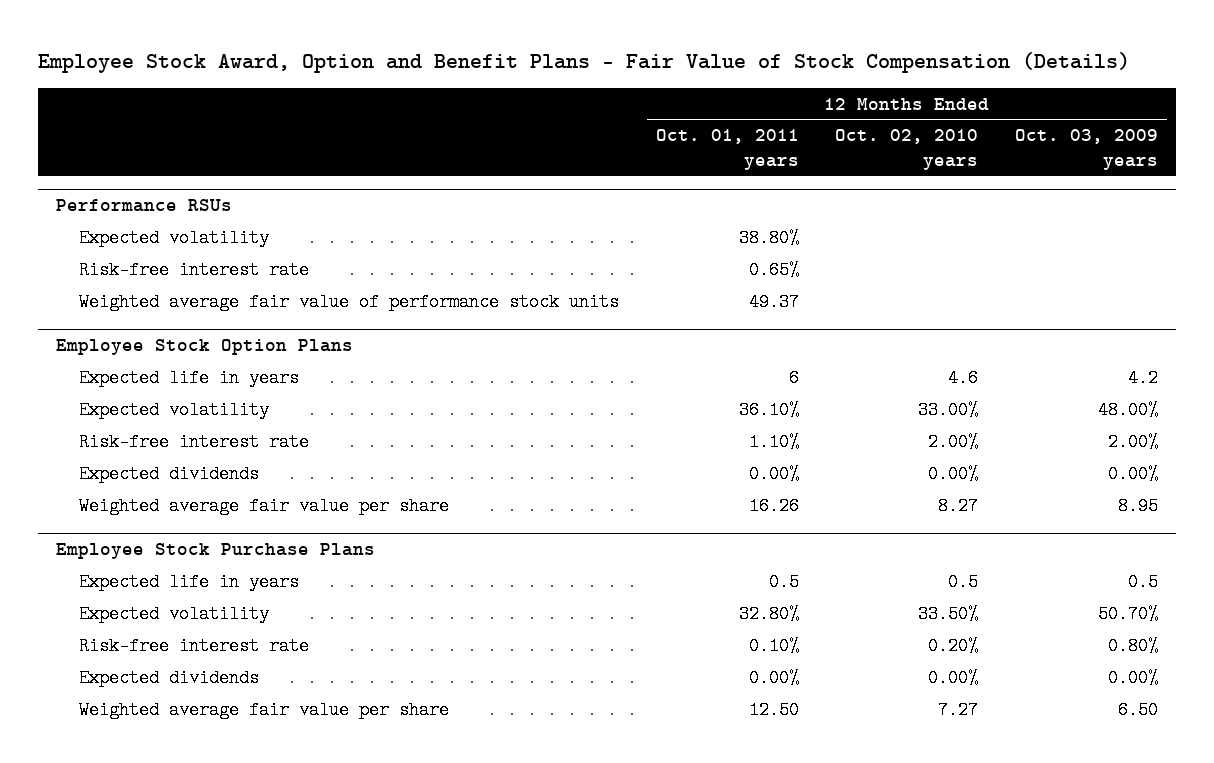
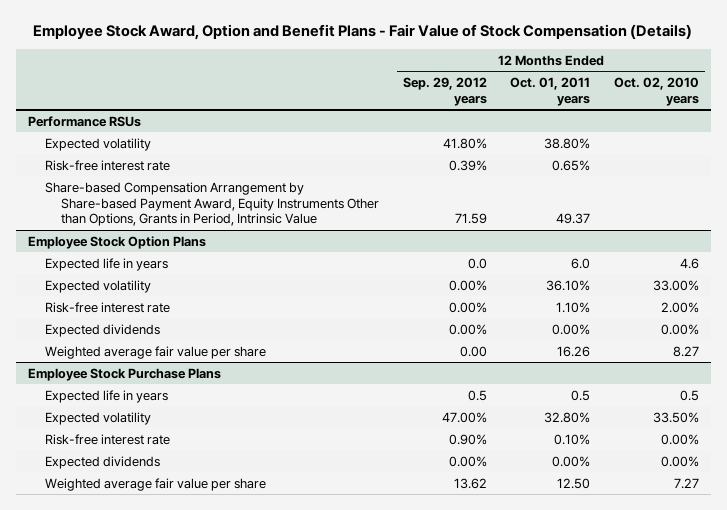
- | 12 Months Ended Oct. 01, 2011 years | 12 Months Ended Oct. 02, 2010 years | 12 Months Ended Oct. 03, 2009 years
+ | 12 Months Ended Sep. 29, 2012 years | 12 Months Ended Oct. 01, 2011 years | 12 Months Ended Oct. 02, 2010 years
@ Performance RSUs
- Weighted average fair value of performance stock units | 49.37 | |
+ Share-based Compensation Arrangement by Share-based Payment Award, Equity Instruments Other than Options, Grants in Period, Intrinsic Value | 71.59 | 49.37 |
@ Employee Stock Option Plans
- Expected life in years | 6 | 4.6 | 4.2
+ Expected life in years | 0.0 | 6.0 | 4.6
@ Employee Stock Purchase Plans
- Risk-free interest rate | 0.10% | 0.20% | 0.80%
+ Risk-free interest rate | 0.90% | 0.10% | 0.00%

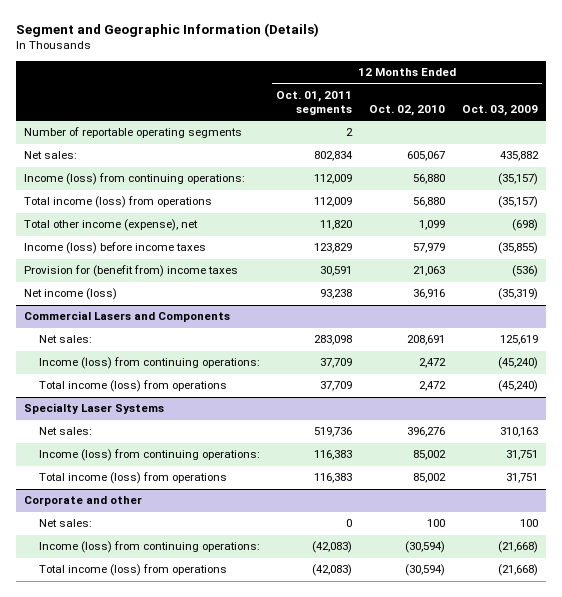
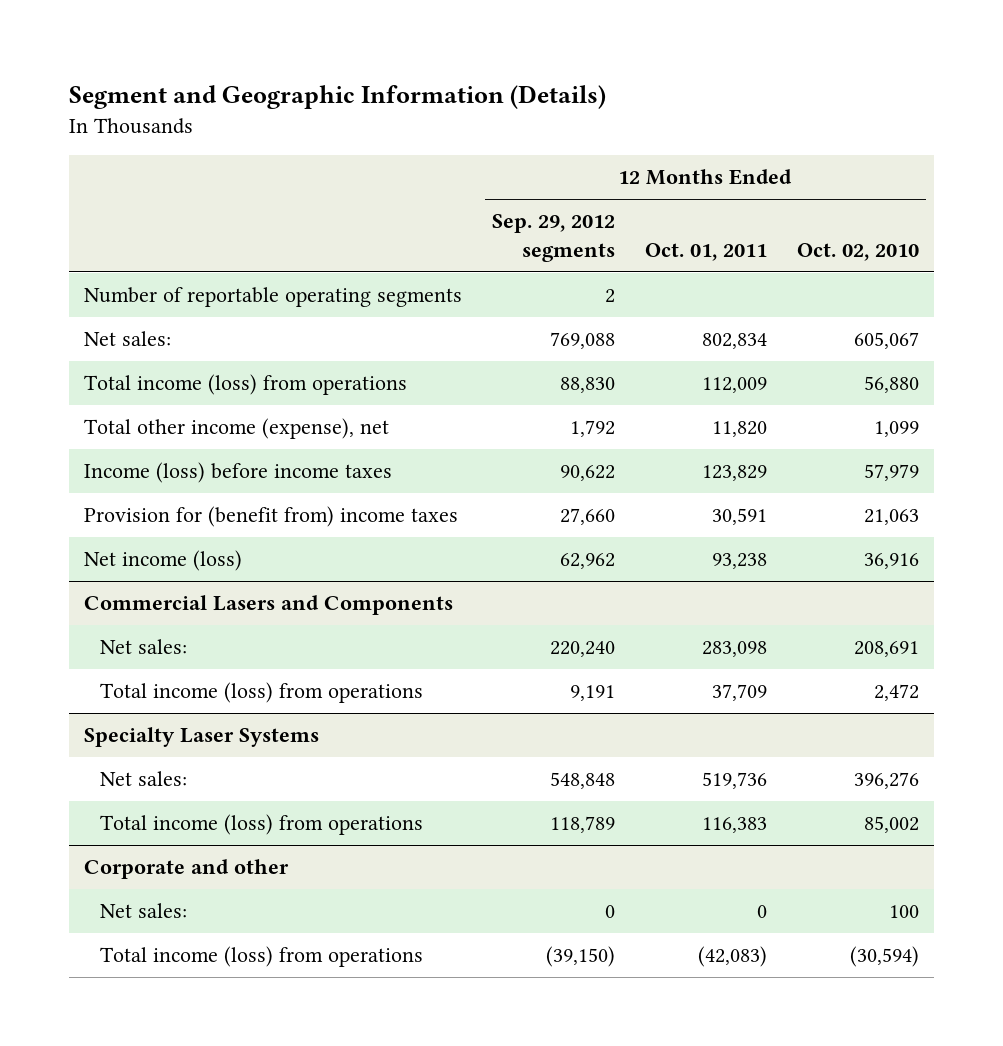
- | 12 Months Ended Oct. 01, 2011 segments | 12 Months Ended Oct. 02, 2010 | 12 Months Ended Oct. 03, 2009
+ | 12 Months Ended Sep. 29, 2012 segments | 12 Months Ended Oct. 01, 2011 | 12 Months Ended Oct. 02, 2010
- Income (loss) from continuing operations: | 112,009 | 56,880 | (35,157)
@ Commercial Lasers and Components
- Income (loss) from continuing operations: | 37,709 | 2,472 | (45,240)
@ Specialty Laser Systems
- Income (loss) from continuing operations: | 116,383 | 85,002 | 31,751
@ Corporate and other
- Income (loss) from continuing operations: | (42,083) | (30,594) | (21,668)

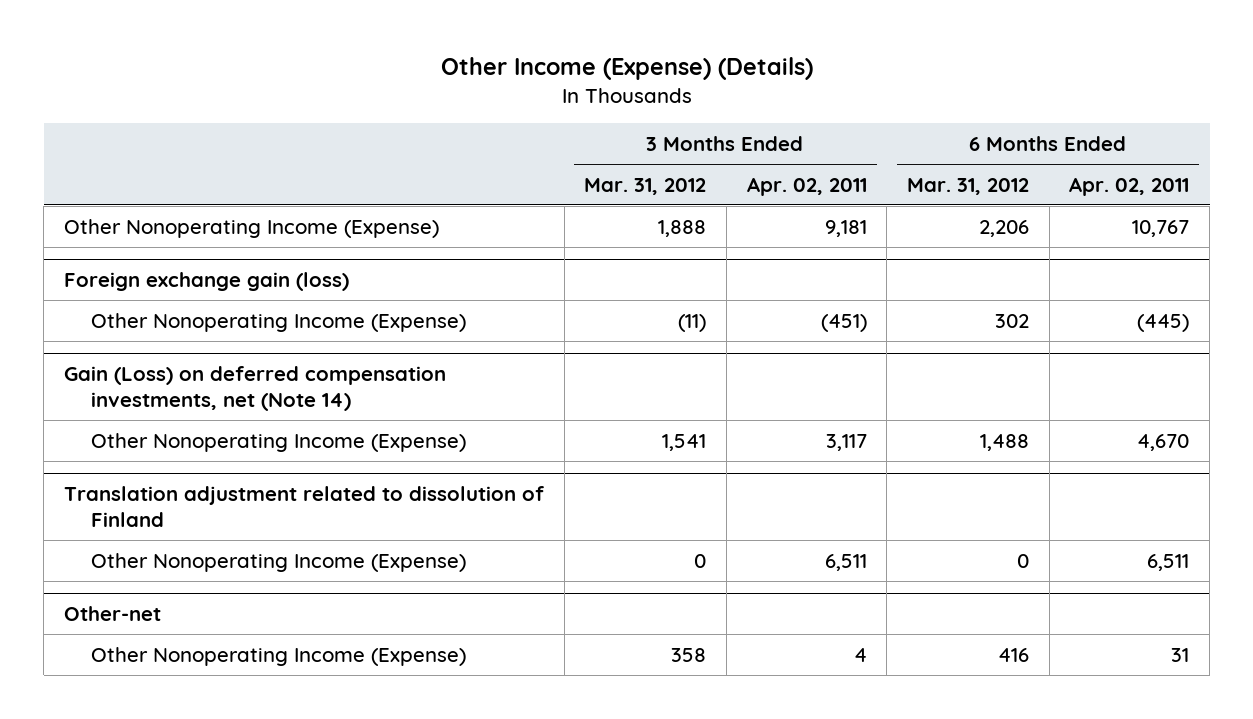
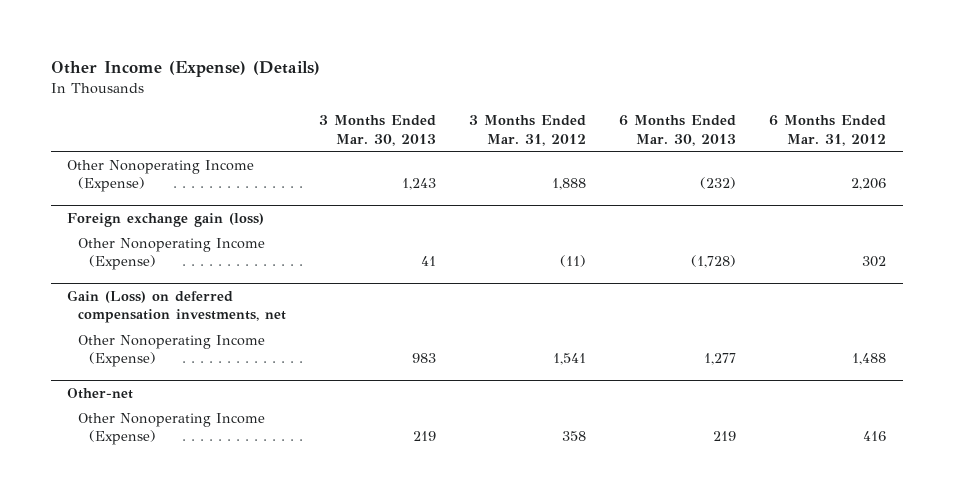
- | 3 Months Ended Mar. 31, 2012 | 3 Months Ended Apr. 02, 2011 | 6 Months Ended Mar. 31, 2012 | 6 Months Ended Apr. 02, 2011
+ | 3 Months Ended Mar. 30, 2013 | 3 Months Ended Mar. 31, 2012 | 6 Months Ended Mar. 30, 2013 | 6 Months Ended Mar. 31, 2012
- Gain (Loss) on deferred compensation investments, net (Note 14)
+ Gain (Loss) on deferred compensation investments, net
- Translation adjustment related to dissolution of Finland
- Other Nonoperating Income (Expense) | 0 | 6,511 | 0 | 6,511

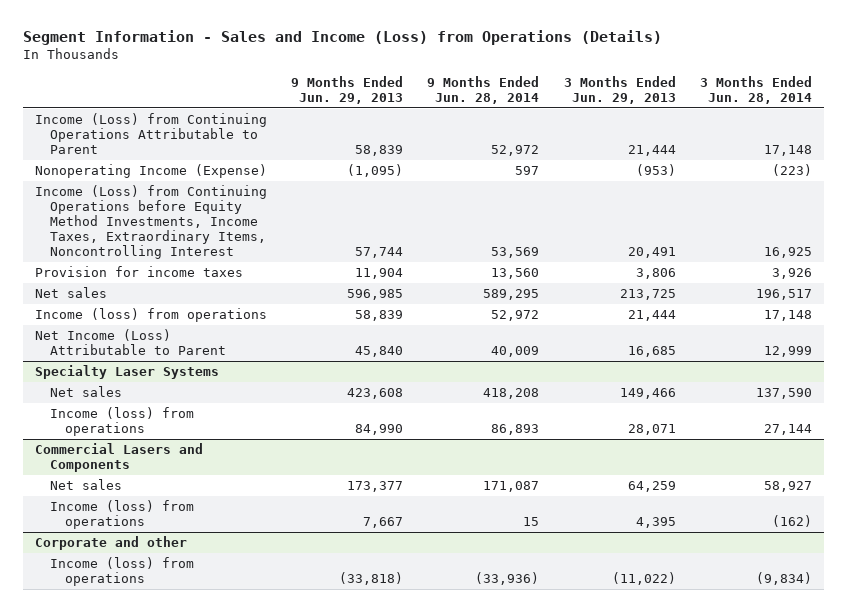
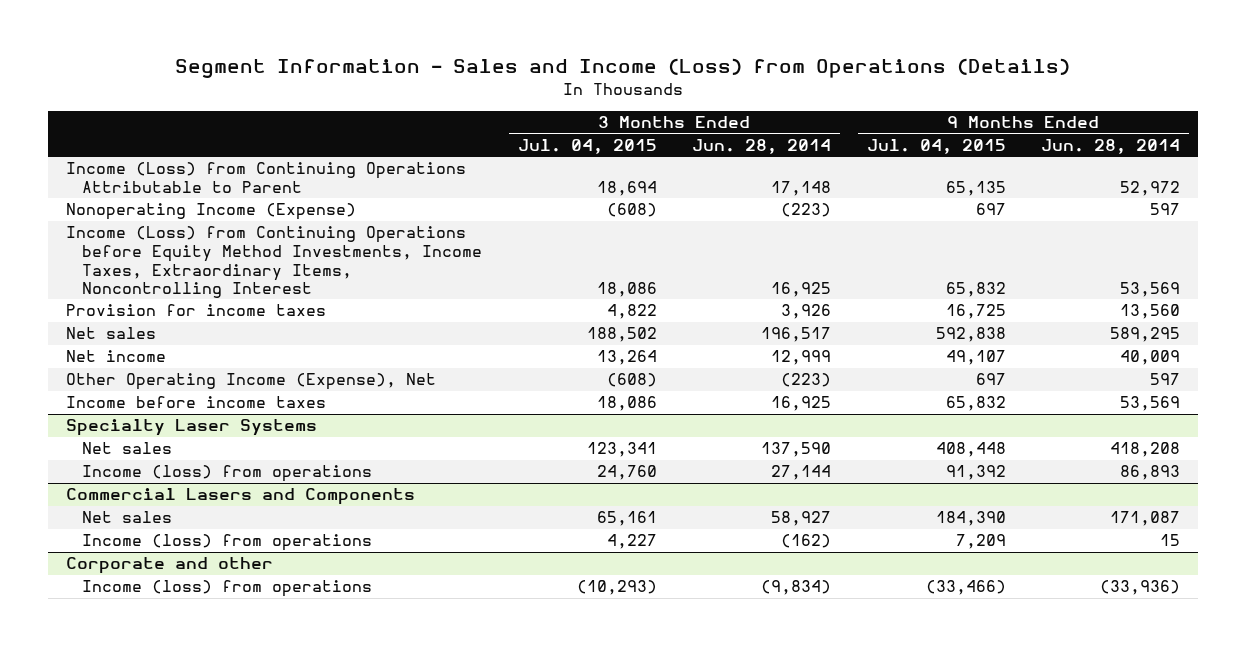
- | 9 Months Ended Jun. 29, 2013 | 9 Months Ended Jun. 28, 2014 | 3 Months Ended Jun. 29, 2013 | 3 Months Ended Jun. 28, 2014
+ | 3 Months Ended Jul. 04, 2015 | 3 Months Ended Jun. 28, 2014 | 9 Months Ended Jul. 04, 2015 | 9 Months Ended Jun. 28, 2014
- Income (loss) from operations | 58,839 | 52,972 | 21,444 | 17,148
- Net Income (Loss) Attributable to Parent | 45,840 | 40,009 | 16,685 | 12,999
+ Net income | 13,264 | 12,999 | 49,107 | 40,009
+ Other Operating Income (Expense), Net | (608) | (223) | 697 | 597
+ Income before income taxes | 18,086 | 16,925 | 65,832 | 53,569

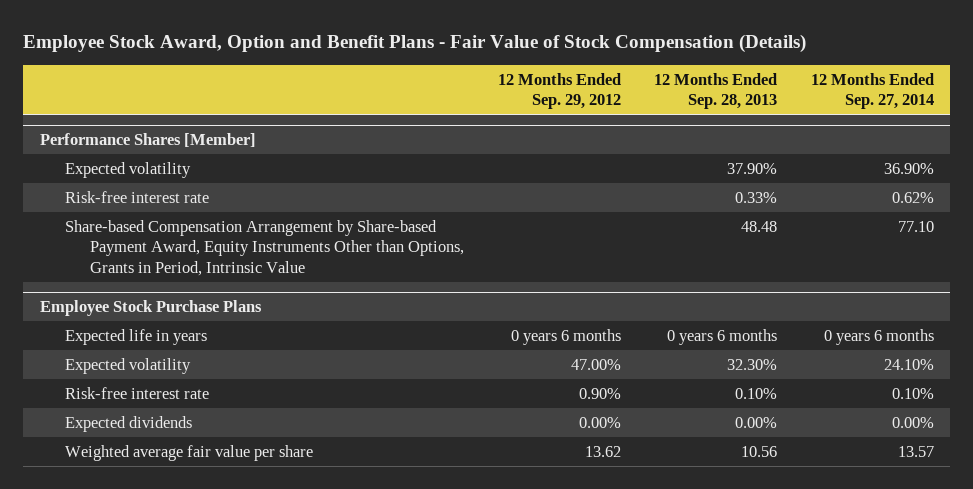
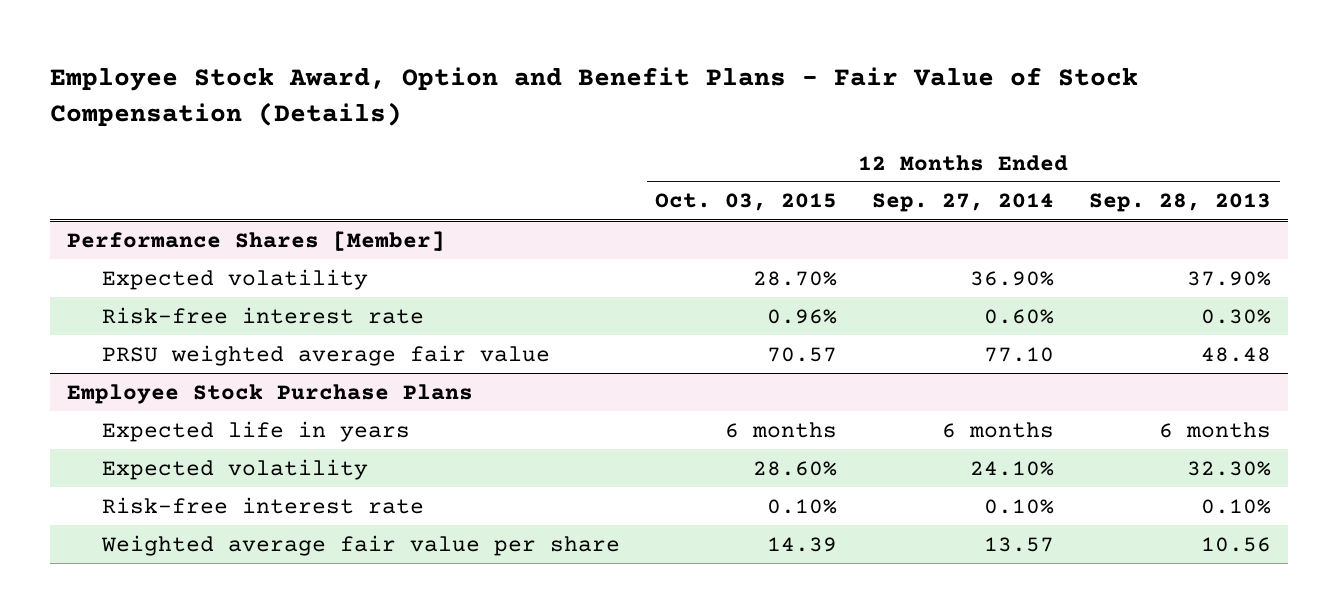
- | 12 Months Ended Sep. 29, 2012 | 12 Months Ended Sep. 28, 2013 | 12 Months Ended Sep. 27, 2014
+ | 12 Months Ended Oct. 03, 2015 | 12 Months Ended Sep. 27, 2014 | 12 Months Ended Sep. 28, 2013
@ Performance Shares [Member]
- Risk-free interest rate | | 0.33% | 0.62%
- Share-based Compensation Arrangement by Share-based Payment Award, Equity Instruments Other than Options, Grants in Period, Intrinsic Value | | 48.48 | 77.10
+ Risk-free interest rate | 0.96% | 0.60% | 0.30%
+ PRSU weighted average fair value | 70.57 | 77.10 | 48.48
@ Employee Stock Purchase Plans
- Expected life in years | 0 years 6 months | 0 years 6 months | 0 years 6 months
+ Expected life in years | 6 months | 6 months | 6 months
- Expected dividends | 0.00% | 0.00% | 0.00%

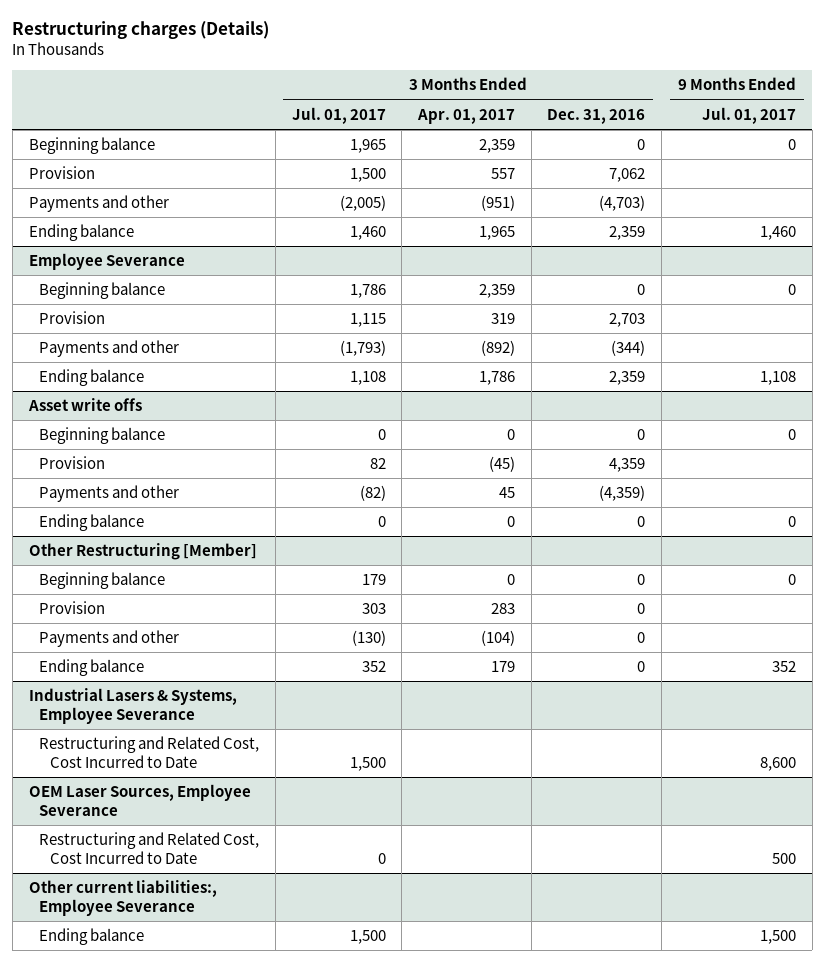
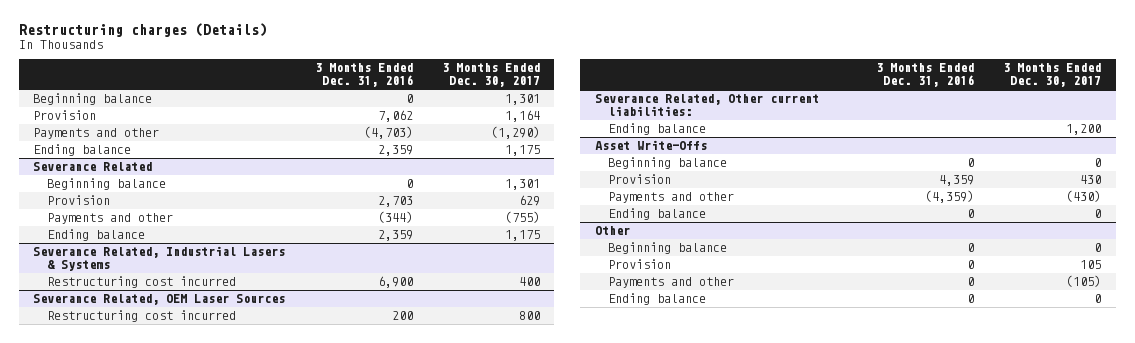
- | 3 Months Ended Jul. 01, 2017 | 3 Months Ended Apr. 01, 2017 | 3 Months Ended Dec. 31, 2016 | 9 Months Ended Jul. 01, 2017
+ | 3 Months Ended Dec. 31, 2016 | 3 Months Ended Dec. 30, 2017
- Employee Severance
+ Severance Related
- Asset write offs
+ Severance Related, Industrial Lasers & Systems
+ Restructuring cost incurred | 6,900 | 400
+ Severance Related, OEM Laser Sources
+ Restructuring cost incurred | 200 | 800
+ Severance Related, Other current liabilities:
+ Ending balance | | 1,200
+ Asset Write-Offs
- Other Restructuring [Member]
+ Other
- Industrial Lasers & Systems, Employee Severance
- Restructuring and Related Cost, Cost Incurred to Date | 1,500 | | | 8,600
- OEM Laser Sources, Employee Severance
- Restructuring and Related Cost, Cost Incurred to Date | 0 | | | 500
- Other current liabilities:, Employee Severance
- Ending balance | 1,500 | | | 1,500

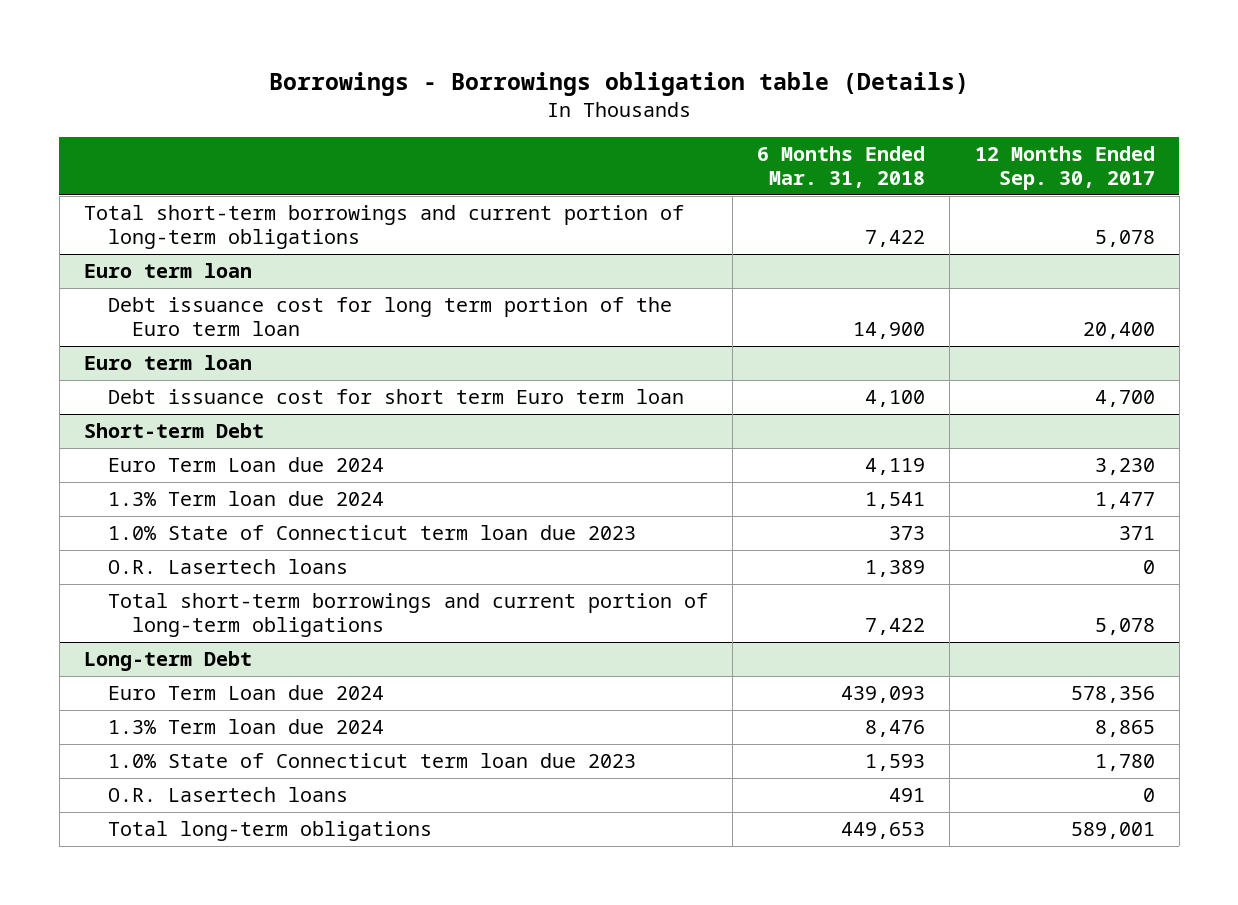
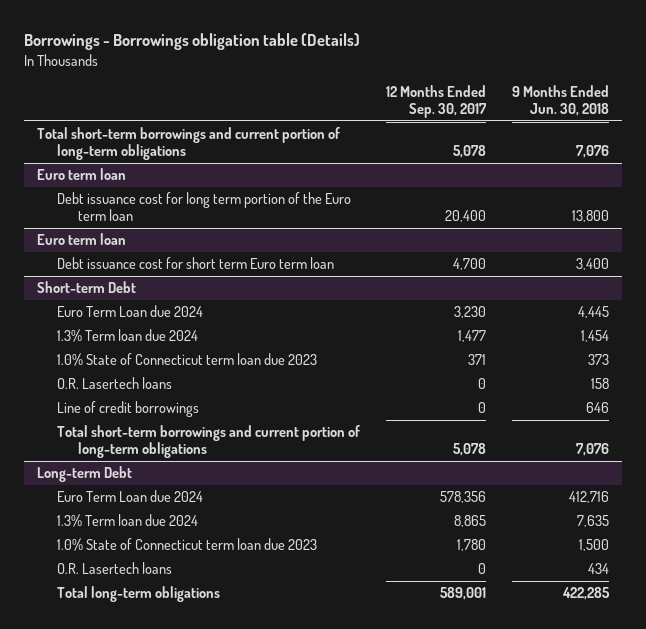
- | 6 Months Ended Mar. 31, 2018 | 12 Months Ended Sep. 30, 2017
+ | 12 Months Ended Sep. 30, 2017 | 9 Months Ended Jun. 30, 2018
@ Short-term Debt
+ Line of credit borrowings | 0 | 646

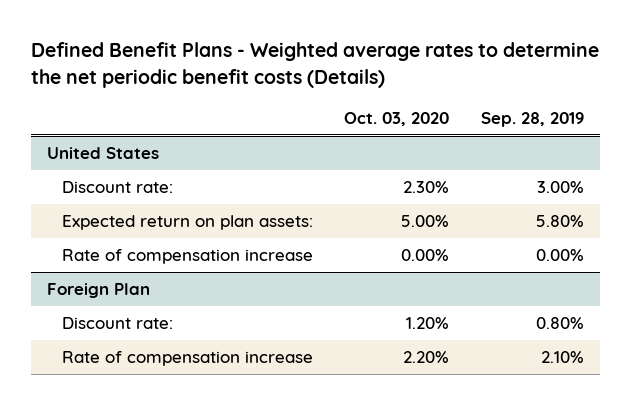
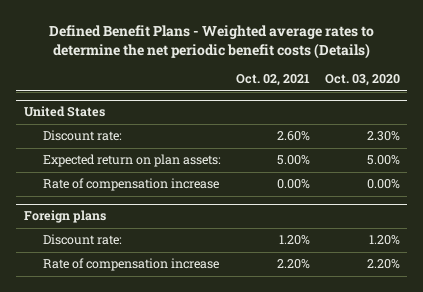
- | Oct. 03, 2020 | Sep. 28, 2019
+ | Oct. 02, 2021 | Oct. 03, 2020
- Foreign Plan
+ Foreign plans

